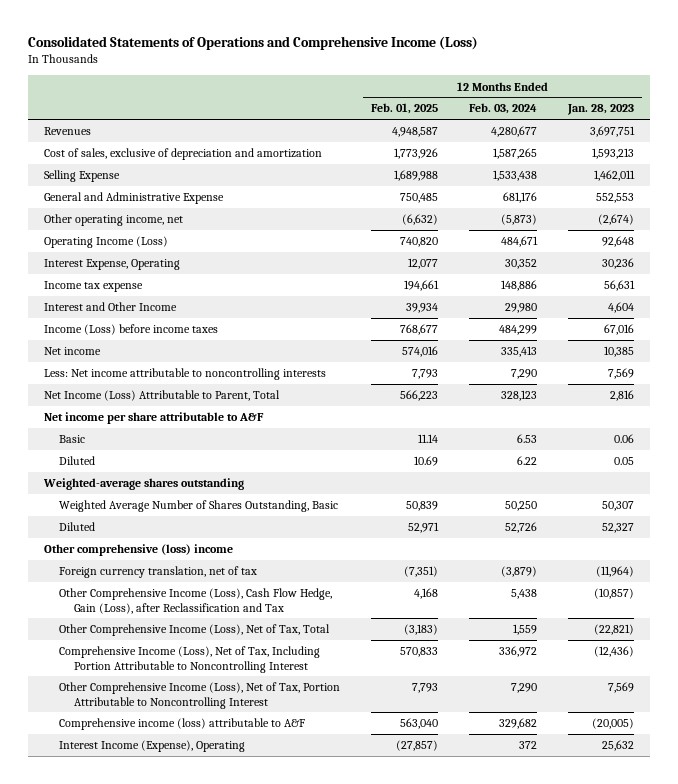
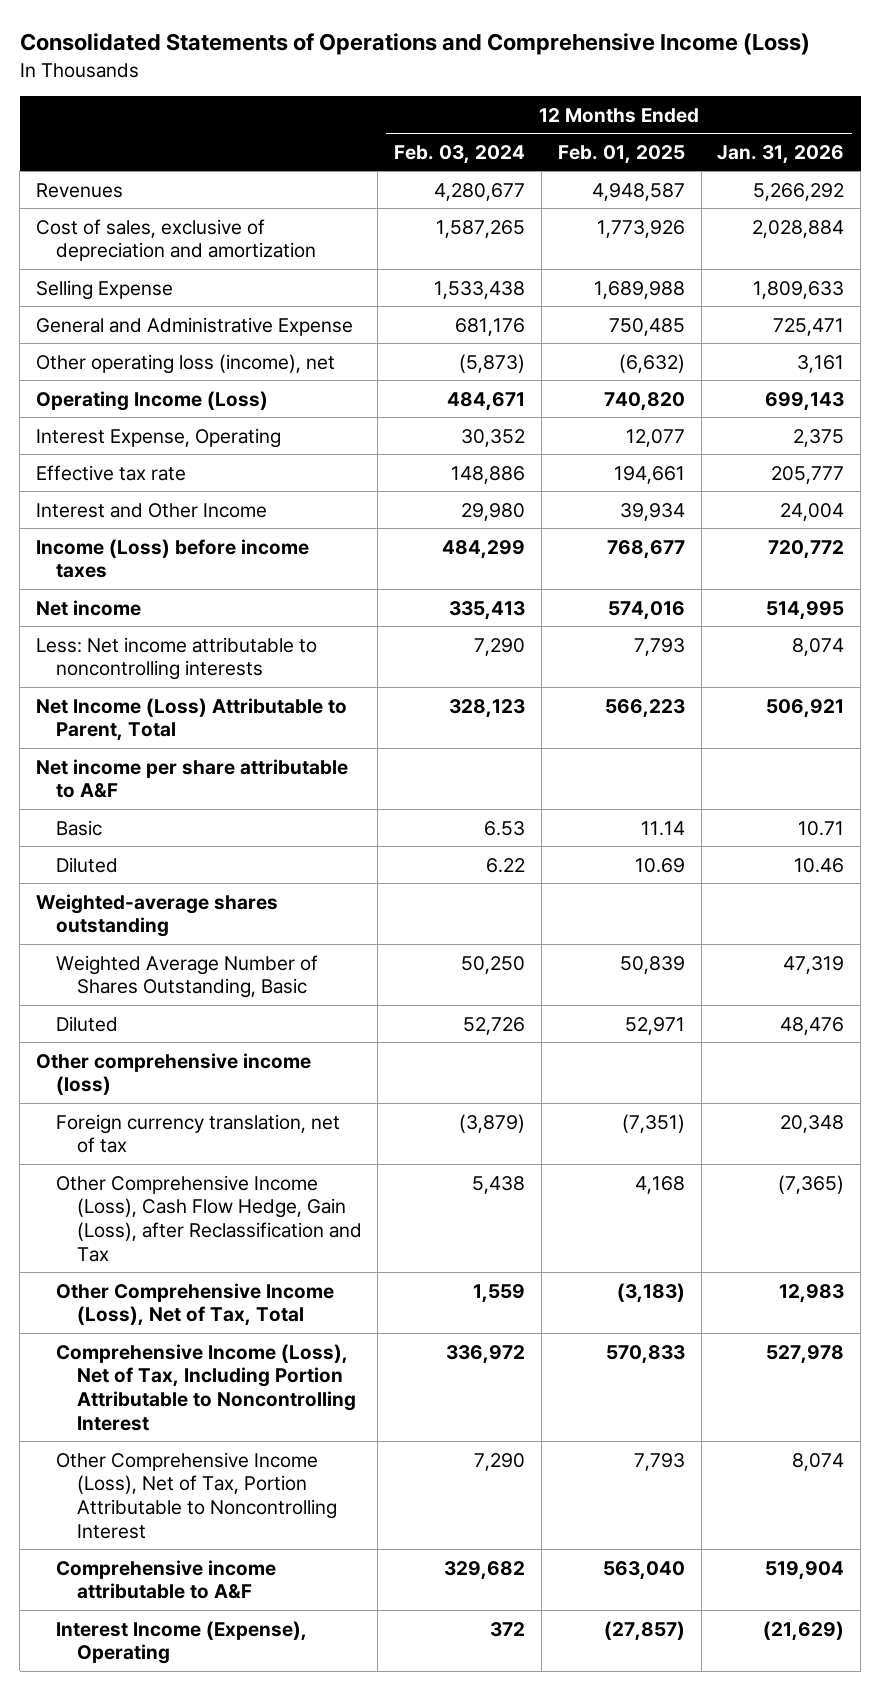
- | 12 Months Ended Feb. 01, 2025 | 12 Months Ended Feb. 03, 2024 | 12 Months Ended Jan. 28, 2023
+ | 12 Months Ended Feb. 03, 2024 | 12 Months Ended Feb. 01, 2025 | 12 Months Ended Jan. 31, 2026
- Other operating income, net | (6,632) | (5,873) | (2,674)
+ Other operating loss (income), net | (5,873) | (6,632) | 3,161
- Income tax expense | 194,661 | 148,886 | 56,631
+ Effective tax rate | 148,886 | 194,661 | 205,777
- Other comprehensive (loss) income
+ Other comprehensive income (loss)
- Comprehensive income (loss) attributable to A&F | 563,040 | 329,682 | (20,005)
+ Comprehensive income attributable to A&F | 329,682 | 563,040 | 519,904

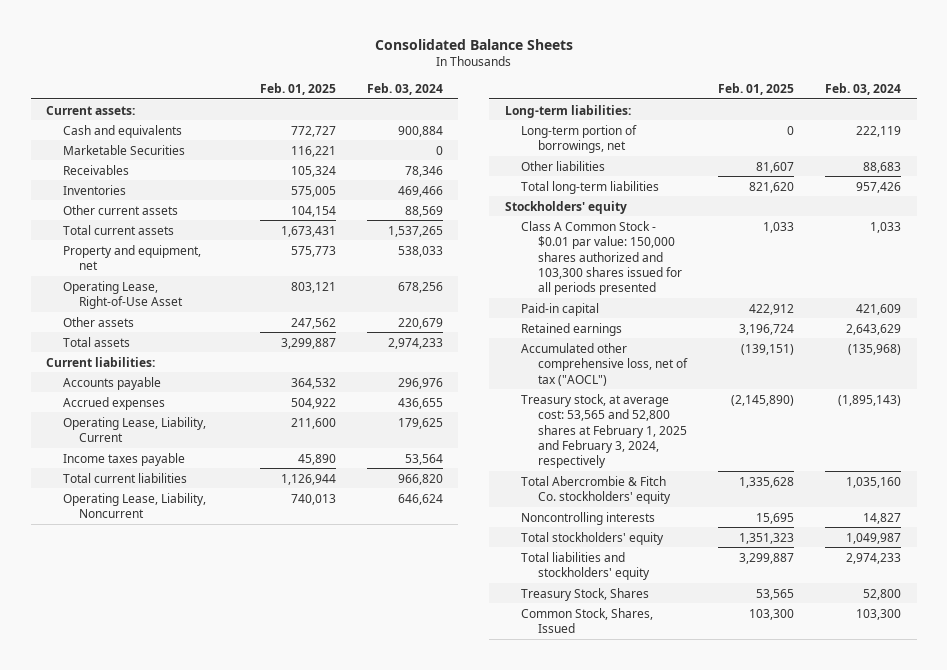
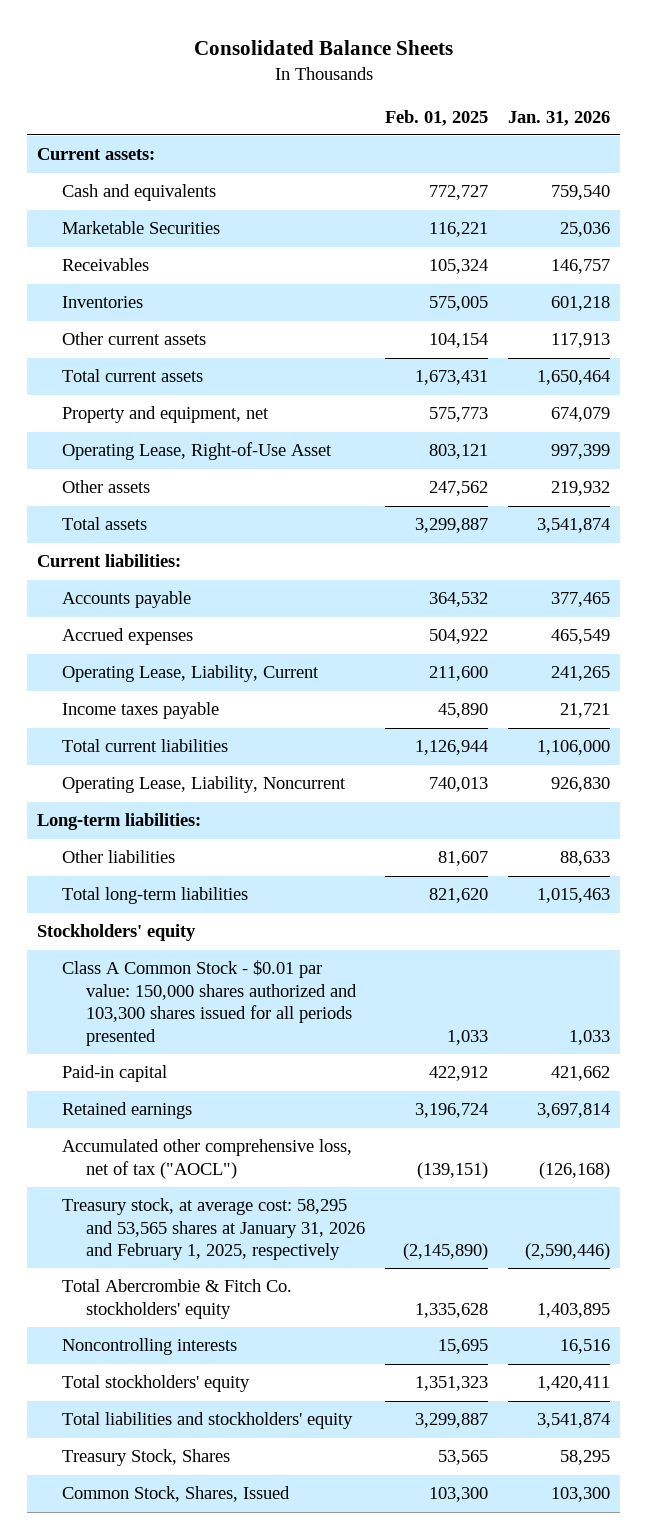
- | Feb. 01, 2025 | Feb. 03, 2024
+ | Feb. 01, 2025 | Jan. 31, 2026
- Long-term portion of borrowings, net | 0 | 222,119
- Treasury stock, at average cost: 53,565 and 52,800 shares at February 1, 2025 and February 3, 2024, respectively | (2,145,890) | (1,895,143)
+ Treasury stock, at average cost: 58,295 and 53,565 shares at January 31, 2026 and February 1, 2025, respectively | (2,145,890) | (2,590,446)

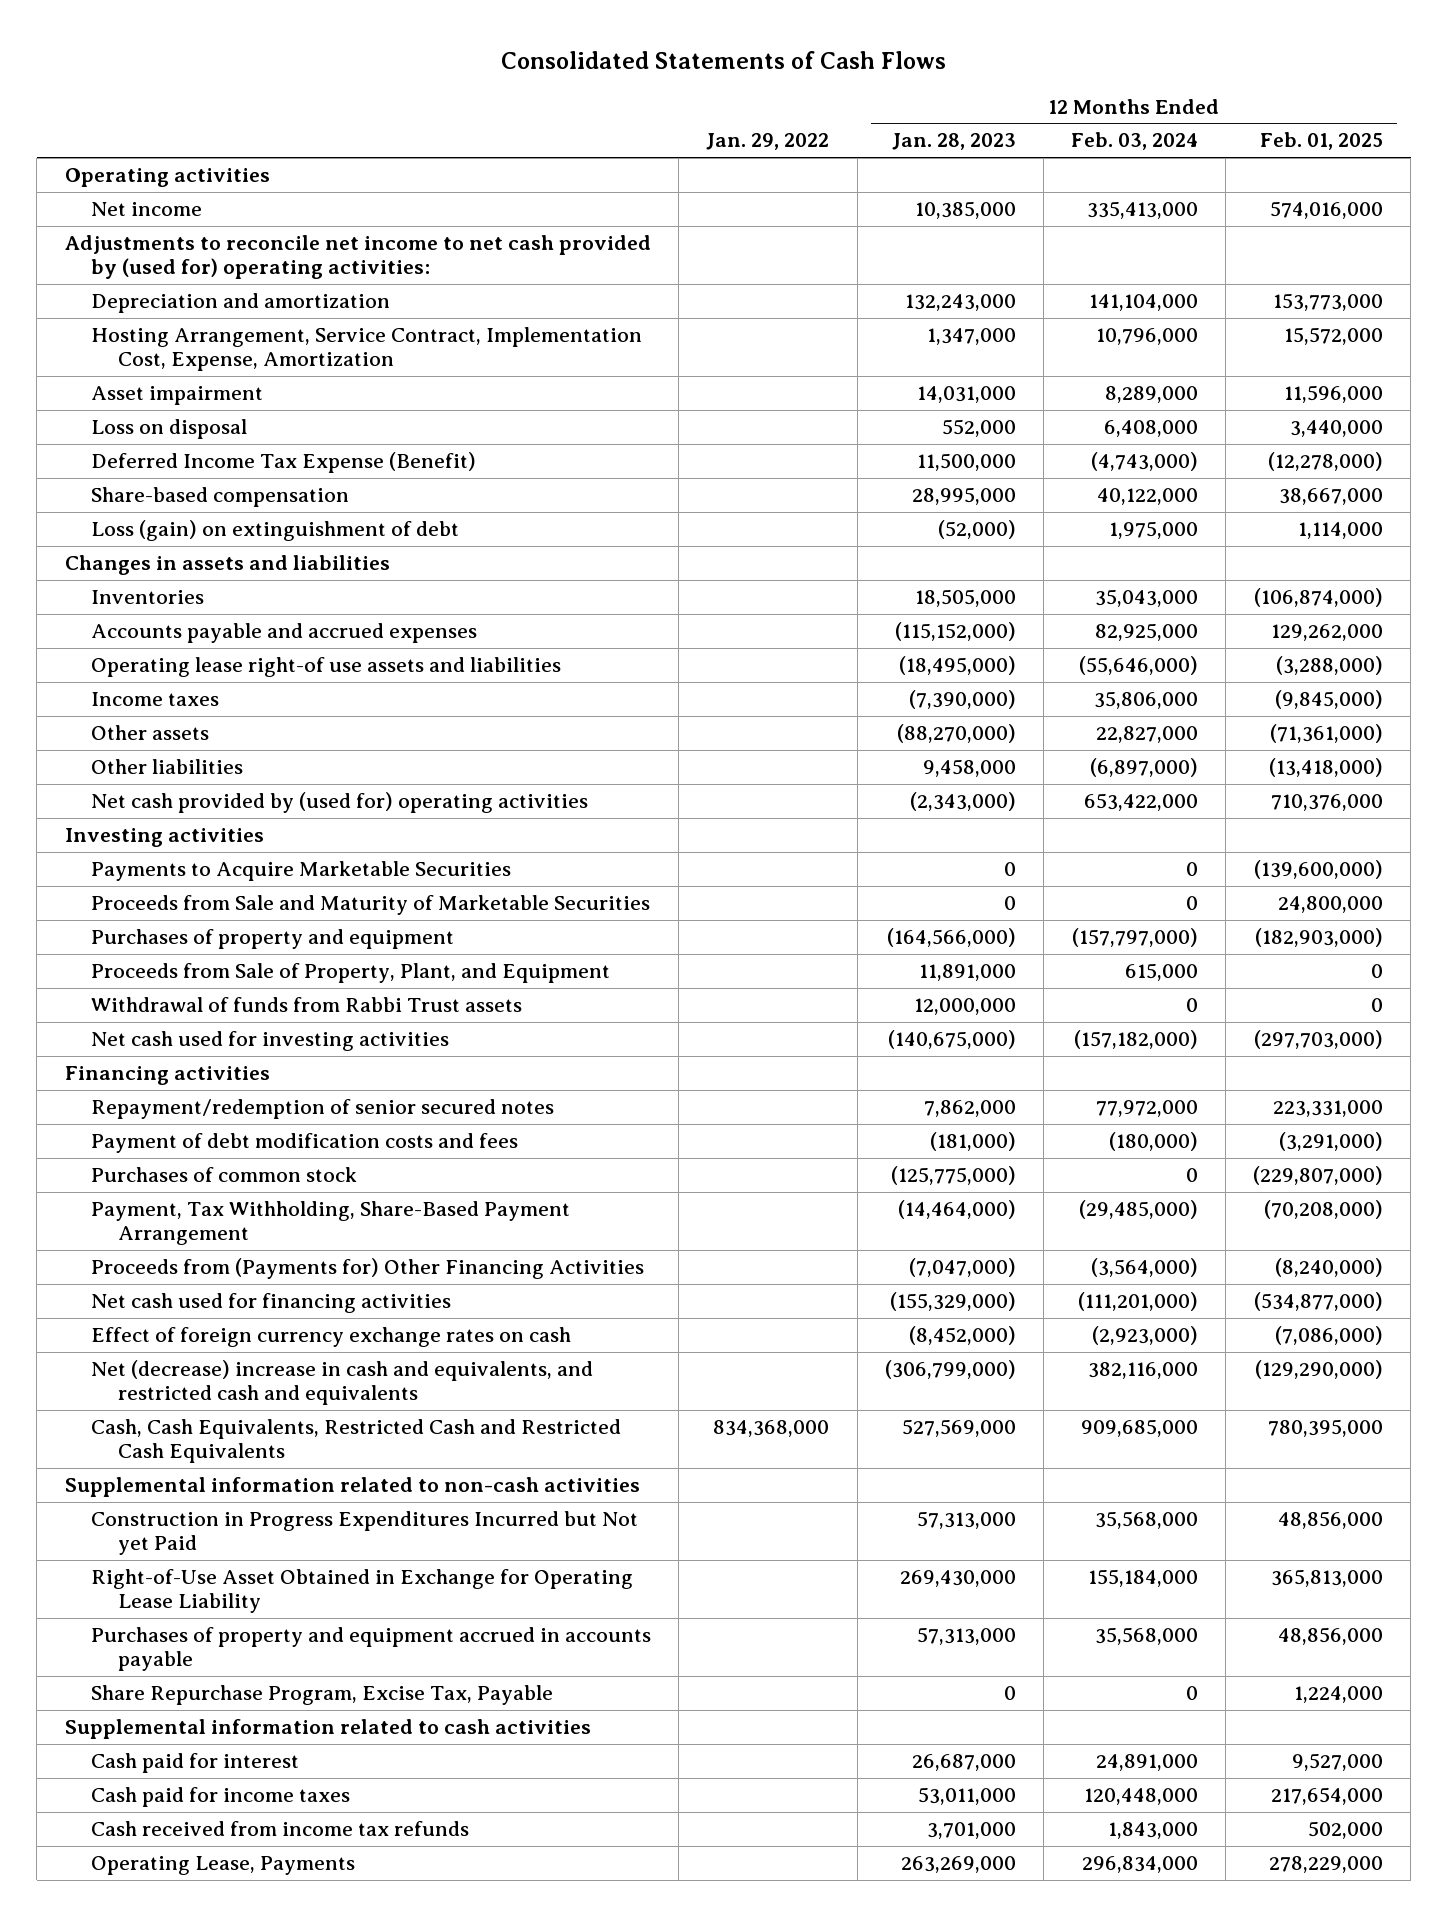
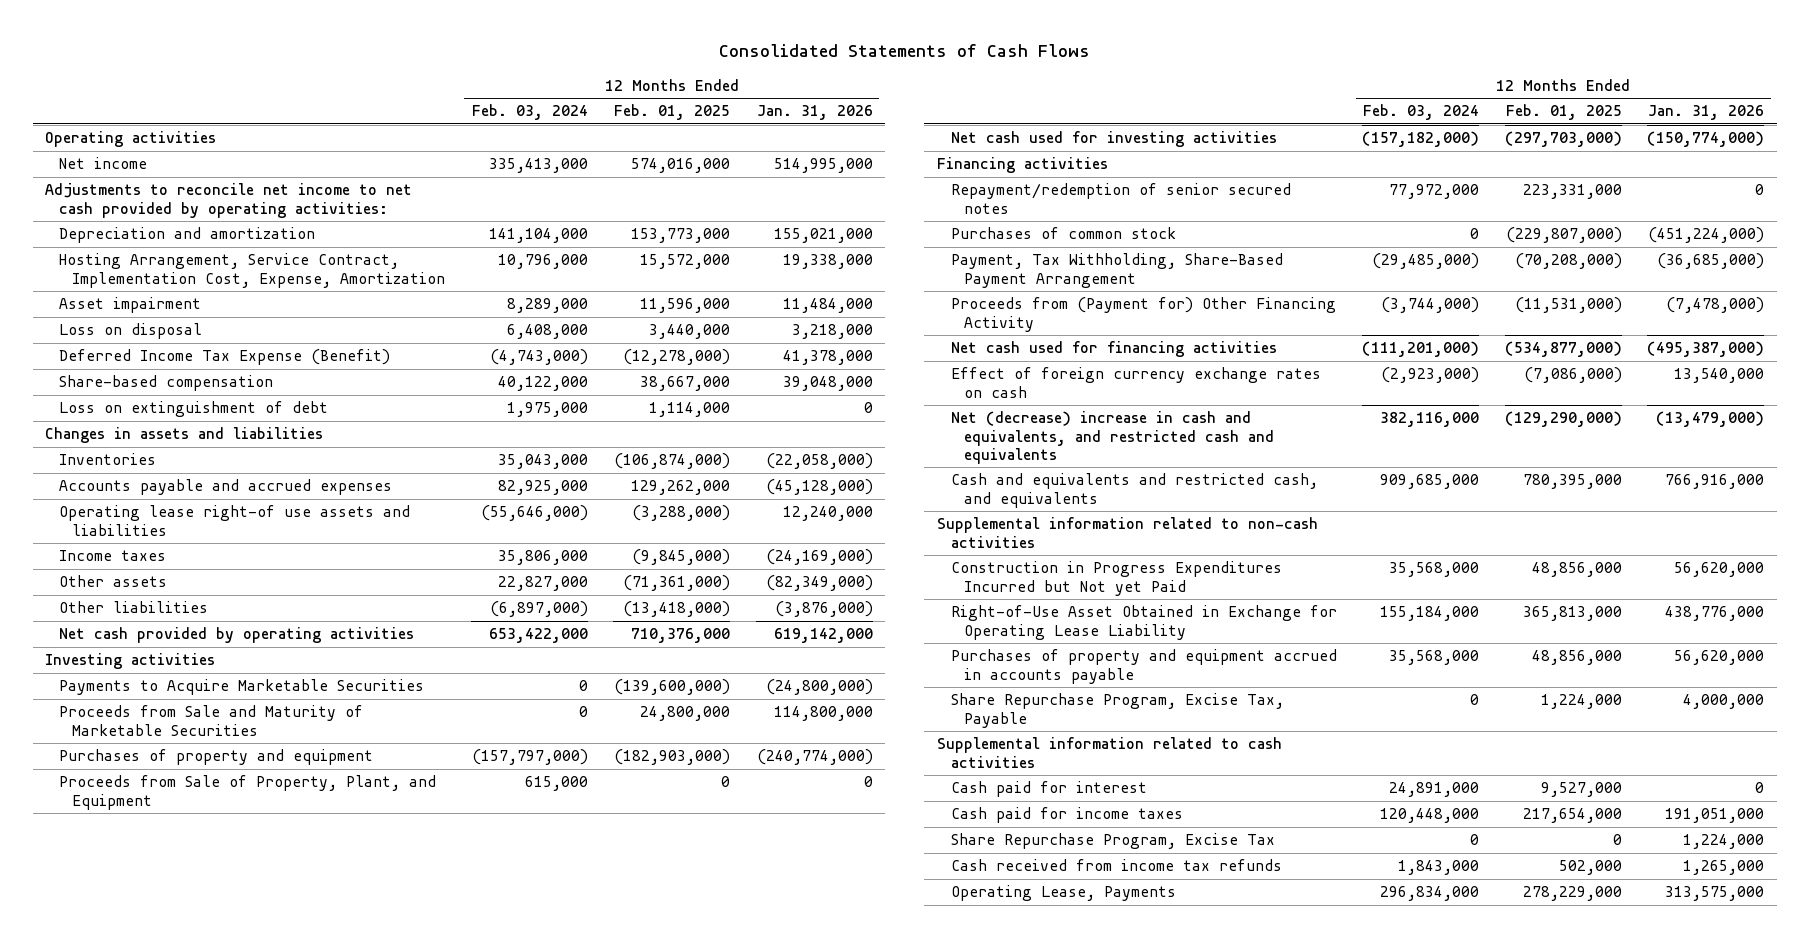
- | Jan. 29, 2022 | 12 Months Ended Jan. 28, 2023 | 12 Months Ended Feb. 03, 2024 | 12 Months Ended Feb. 01, 2025
+ | 12 Months Ended Feb. 03, 2024 | 12 Months Ended Feb. 01, 2025 | 12 Months Ended Jan. 31, 2026
- Adjustments to reconcile net income to net cash provided by (used for) operating activities:
+ Adjustments to reconcile net income to net cash provided by operating activities:
- Loss (gain) on extinguishment of debt | | (52,000) | 1,975,000 | 1,114,000
+ Loss on extinguishment of debt | 1,975,000 | 1,114,000 | 0
- Net cash provided by (used for) operating activities | | (2,343,000) | 653,422,000 | 710,376,000
+ Net cash provided by operating activities | 653,422,000 | 710,376,000 | 619,142,000
- Withdrawal of funds from Rabbi Trust assets | | 12,000,000 | 0 | 0
- Payment of debt modification costs and fees | | (181,000) | (180,000) | (3,291,000)
- Proceeds from (Payments for) Other Financing Activities | | (7,047,000) | (3,564,000) | (8,240,000)
+ Proceeds from (Payment for) Other Financing Activity | (3,744,000) | (11,531,000) | (7,478,000)
- Cash, Cash Equivalents, Restricted Cash and Restricted Cash Equivalents | 834,368,000 | 527,569,000 | 909,685,000 | 780,395,000
+ Cash and equivalents and restricted cash, and equivalents | 909,685,000 | 780,395,000 | 766,916,000
+ Share Repurchase Program, Excise Tax | 0 | 0 | 1,224,000

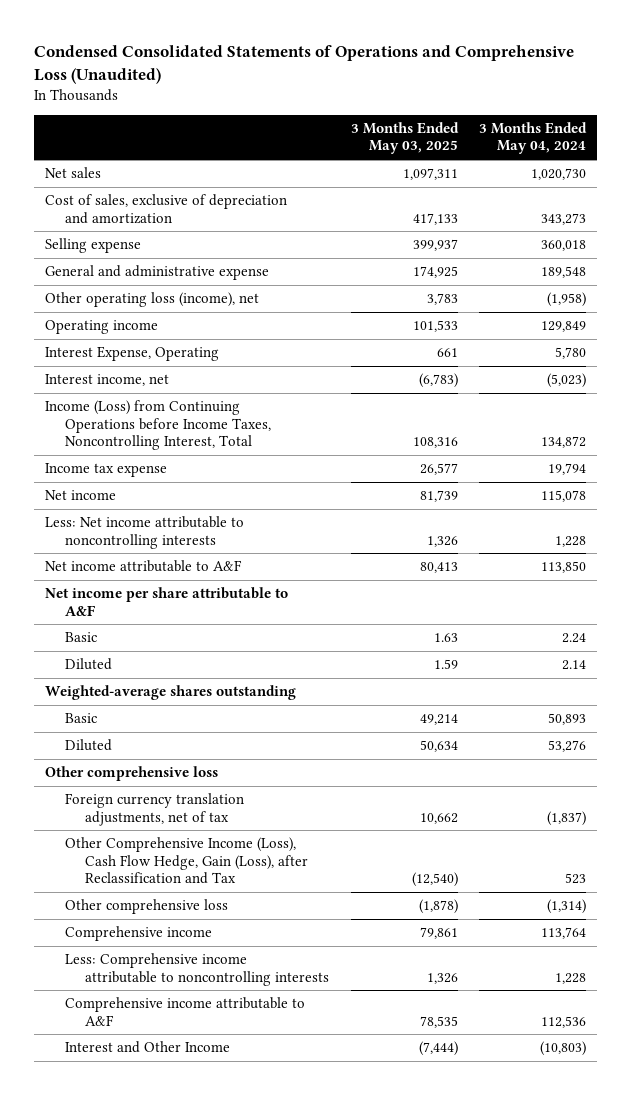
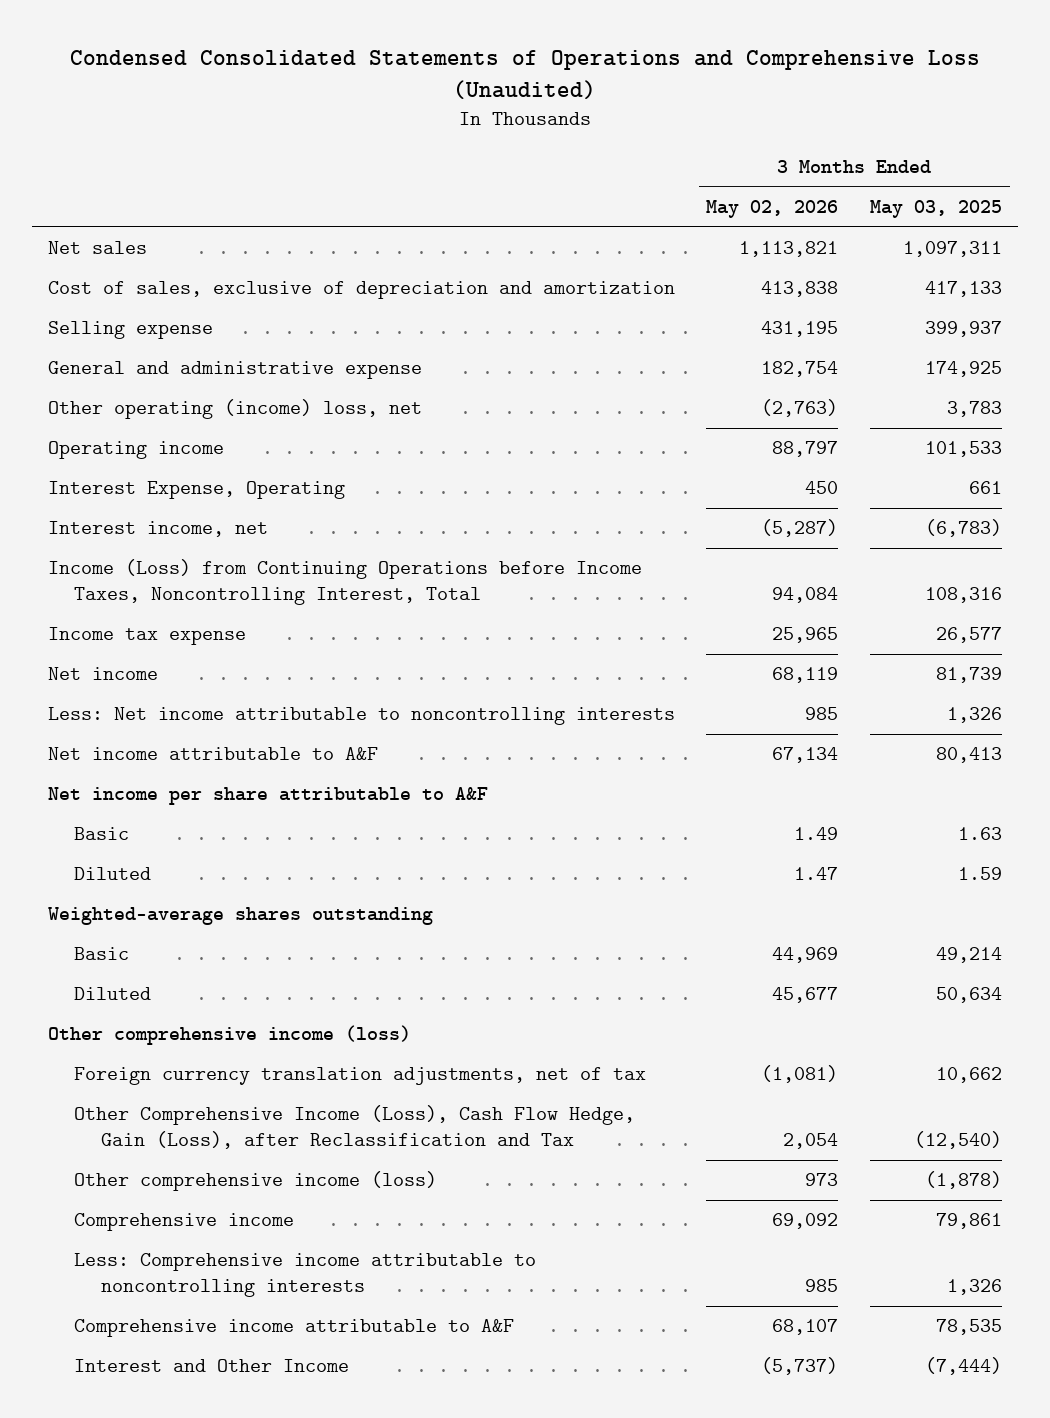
- | 3 Months Ended May 03, 2025 | 3 Months Ended May 04, 2024
+ | 3 Months Ended May 02, 2026 | 3 Months Ended May 03, 2025
- Other operating loss (income), net | 3,783 | (1,958)
+ Other operating (income) loss, net | (2,763) | 3,783
- Other comprehensive loss
+ Other comprehensive income (loss)
- Other comprehensive loss | (1,878) | (1,314)
+ Other comprehensive income (loss) | 973 | (1,878)

